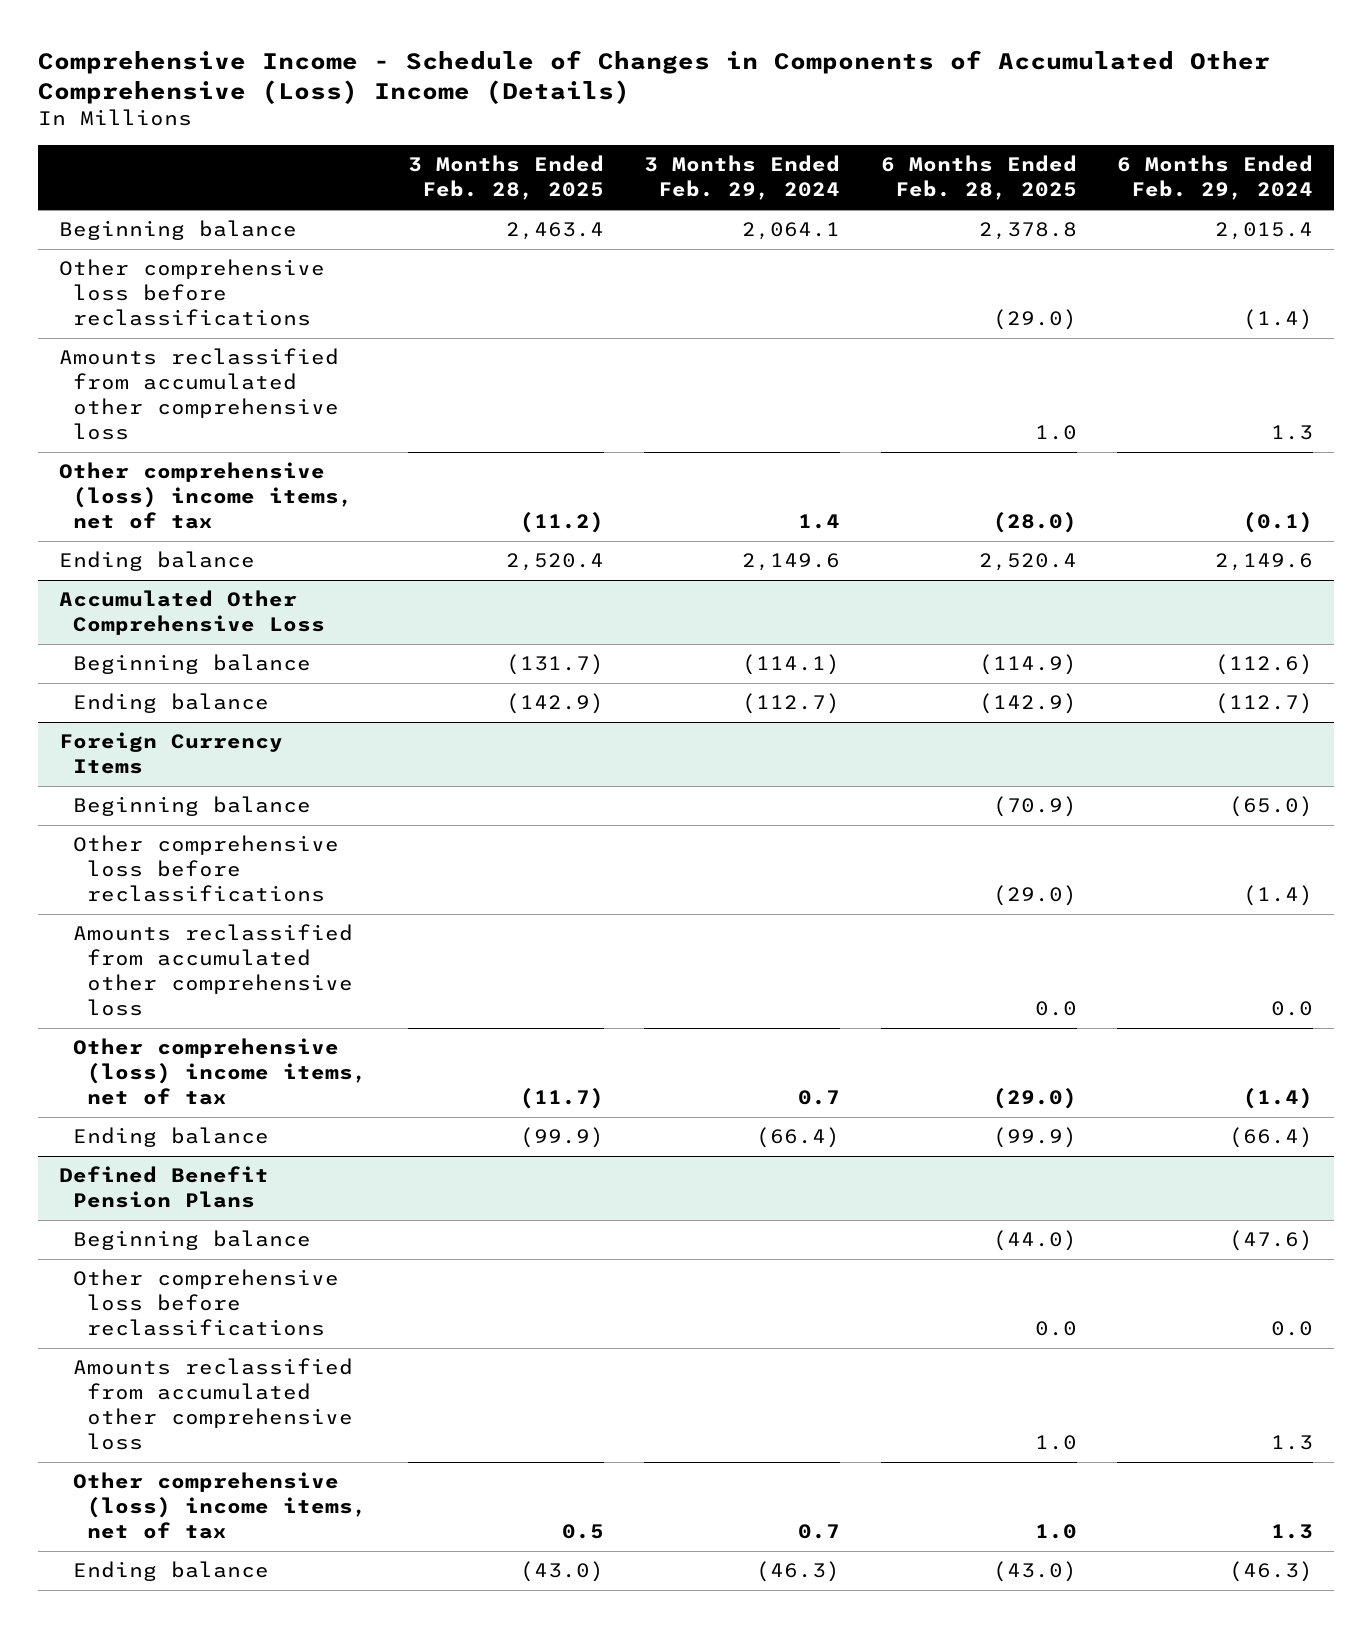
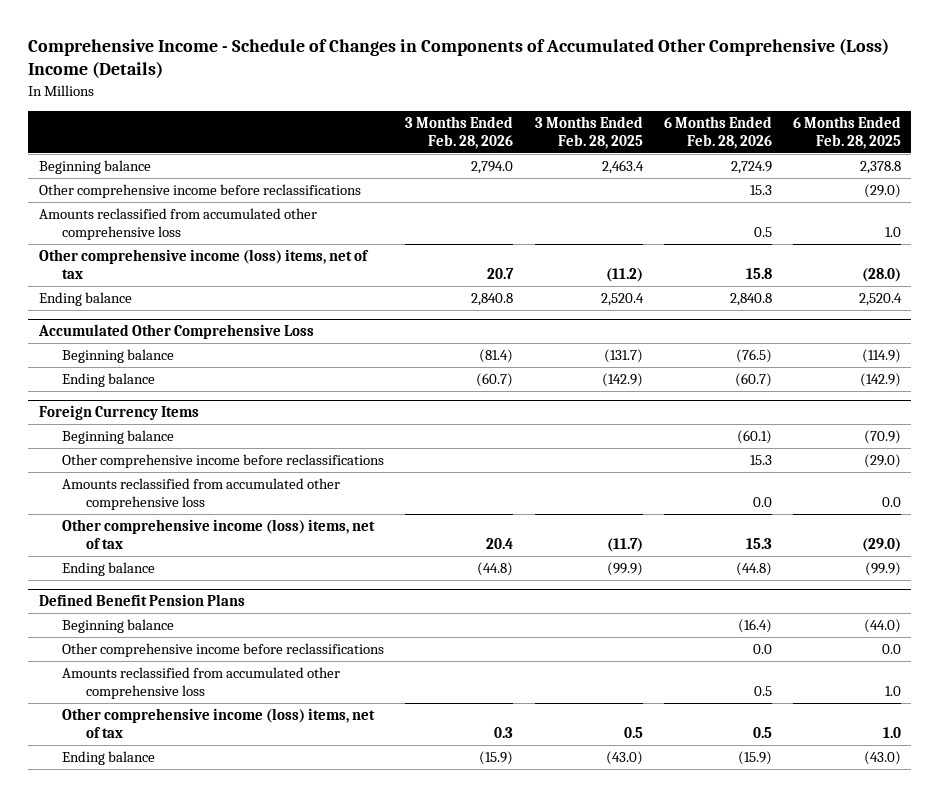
- | 3 Months Ended Feb. 28, 2025 | 3 Months Ended Feb. 29, 2024 | 6 Months Ended Feb. 28, 2025 | 6 Months Ended Feb. 29, 2024
+ | 3 Months Ended Feb. 28, 2026 | 3 Months Ended Feb. 28, 2025 | 6 Months Ended Feb. 28, 2026 | 6 Months Ended Feb. 28, 2025
- Other comprehensive loss before reclassifications | | | (29.0) | (1.4)
+ Other comprehensive income before reclassifications | | | 15.3 | (29.0)
- Other comprehensive (loss) income items, net of tax | (11.2) | 1.4 | (28.0) | (0.1)
+ Other comprehensive income (loss) items, net of tax | 20.7 | (11.2) | 15.8 | (28.0)
@ Foreign Currency Items
- Other comprehensive loss before reclassifications | | | (29.0) | (1.4)
+ Other comprehensive income before reclassifications | | | 15.3 | (29.0)
- Other comprehensive (loss) income items, net of tax | (11.7) | 0.7 | (29.0) | (1.4)
+ Other comprehensive income (loss) items, net of tax | 20.4 | (11.7) | 15.3 | (29.0)
@ Defined Benefit Pension Plans
- Other comprehensive loss before reclassifications | | | 0.0 | 0.0
+ Other comprehensive income before reclassifications | | | 0.0 | 0.0
- Other comprehensive (loss) income items, net of tax | 0.5 | 0.7 | 1.0 | 1.3
+ Other comprehensive income (loss) items, net of tax | 0.3 | 0.5 | 0.5 | 1.0

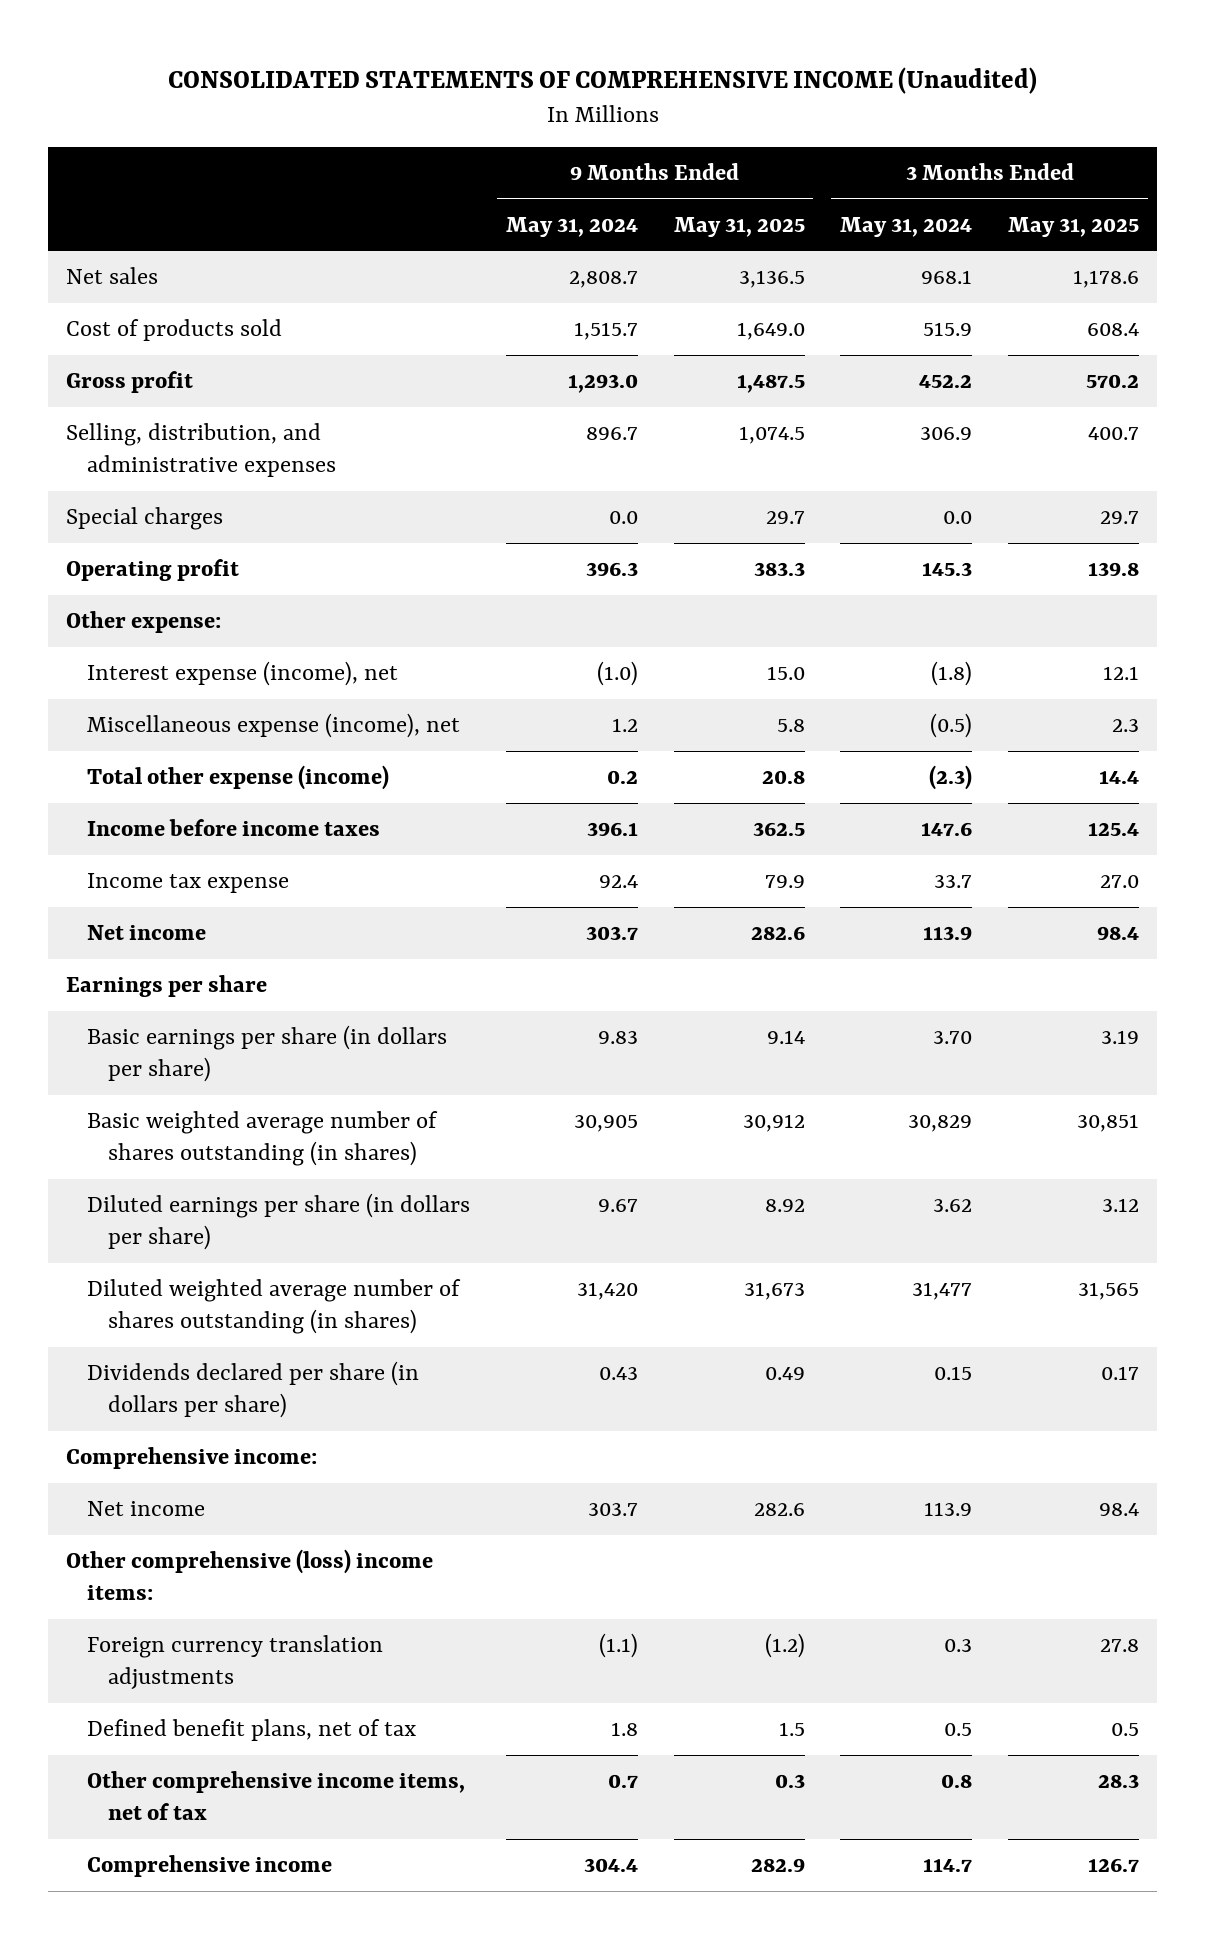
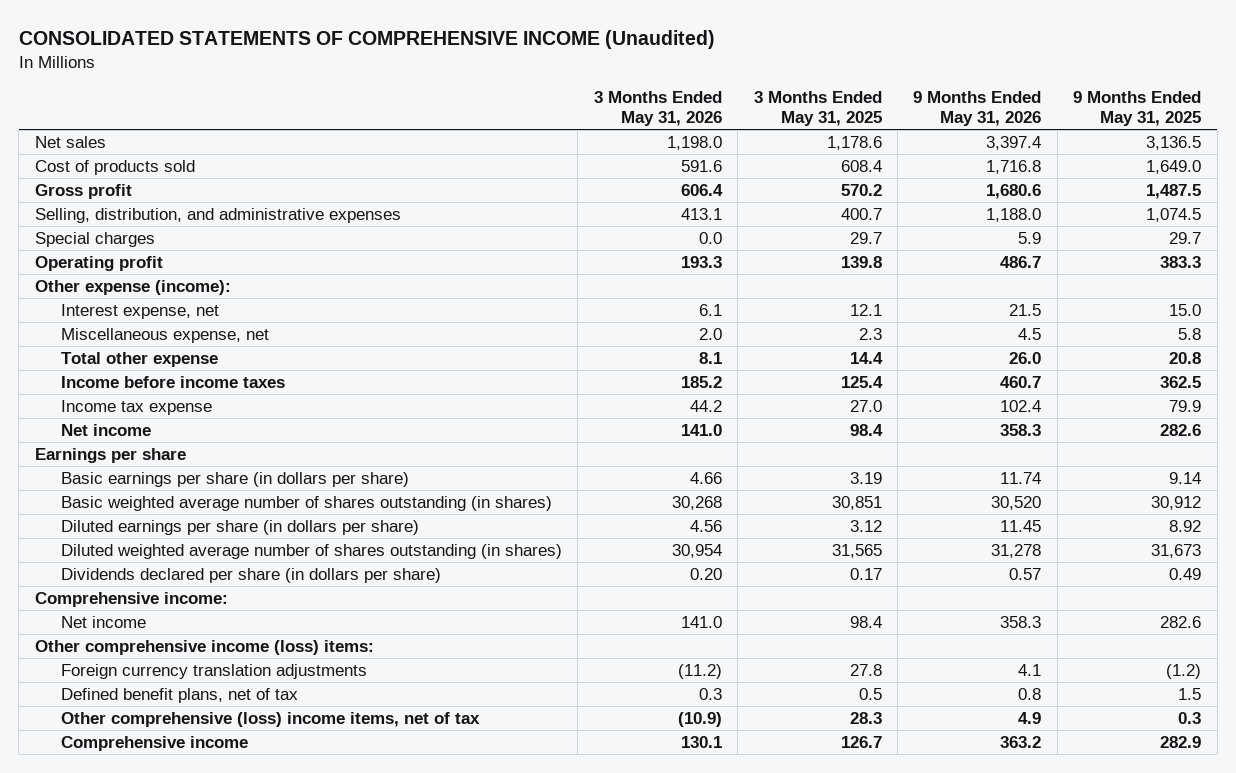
- | 9 Months Ended May 31, 2024 | 9 Months Ended May 31, 2025 | 3 Months Ended May 31, 2024 | 3 Months Ended May 31, 2025
+ | 3 Months Ended May 31, 2026 | 3 Months Ended May 31, 2025 | 9 Months Ended May 31, 2026 | 9 Months Ended May 31, 2025
- Other expense:
- Interest expense (income), net | (1.0) | 15.0 | (1.8) | 12.1
- Miscellaneous expense (income), net | 1.2 | 5.8 | (0.5) | 2.3
- Total other expense (income) | 0.2 | 20.8 | (2.3) | 14.4
+ Other expense (income):
+ Interest expense, net | 6.1 | 12.1 | 21.5 | 15.0
+ Miscellaneous expense, net | 2.0 | 2.3 | 4.5 | 5.8
+ Total other expense | 8.1 | 14.4 | 26.0 | 20.8
- Other comprehensive (loss) income items:
+ Other comprehensive income (loss) items:
- Other comprehensive income items, net of tax | 0.7 | 0.3 | 0.8 | 28.3
+ Other comprehensive (loss) income items, net of tax | (10.9) | 28.3 | 4.9 | 0.3

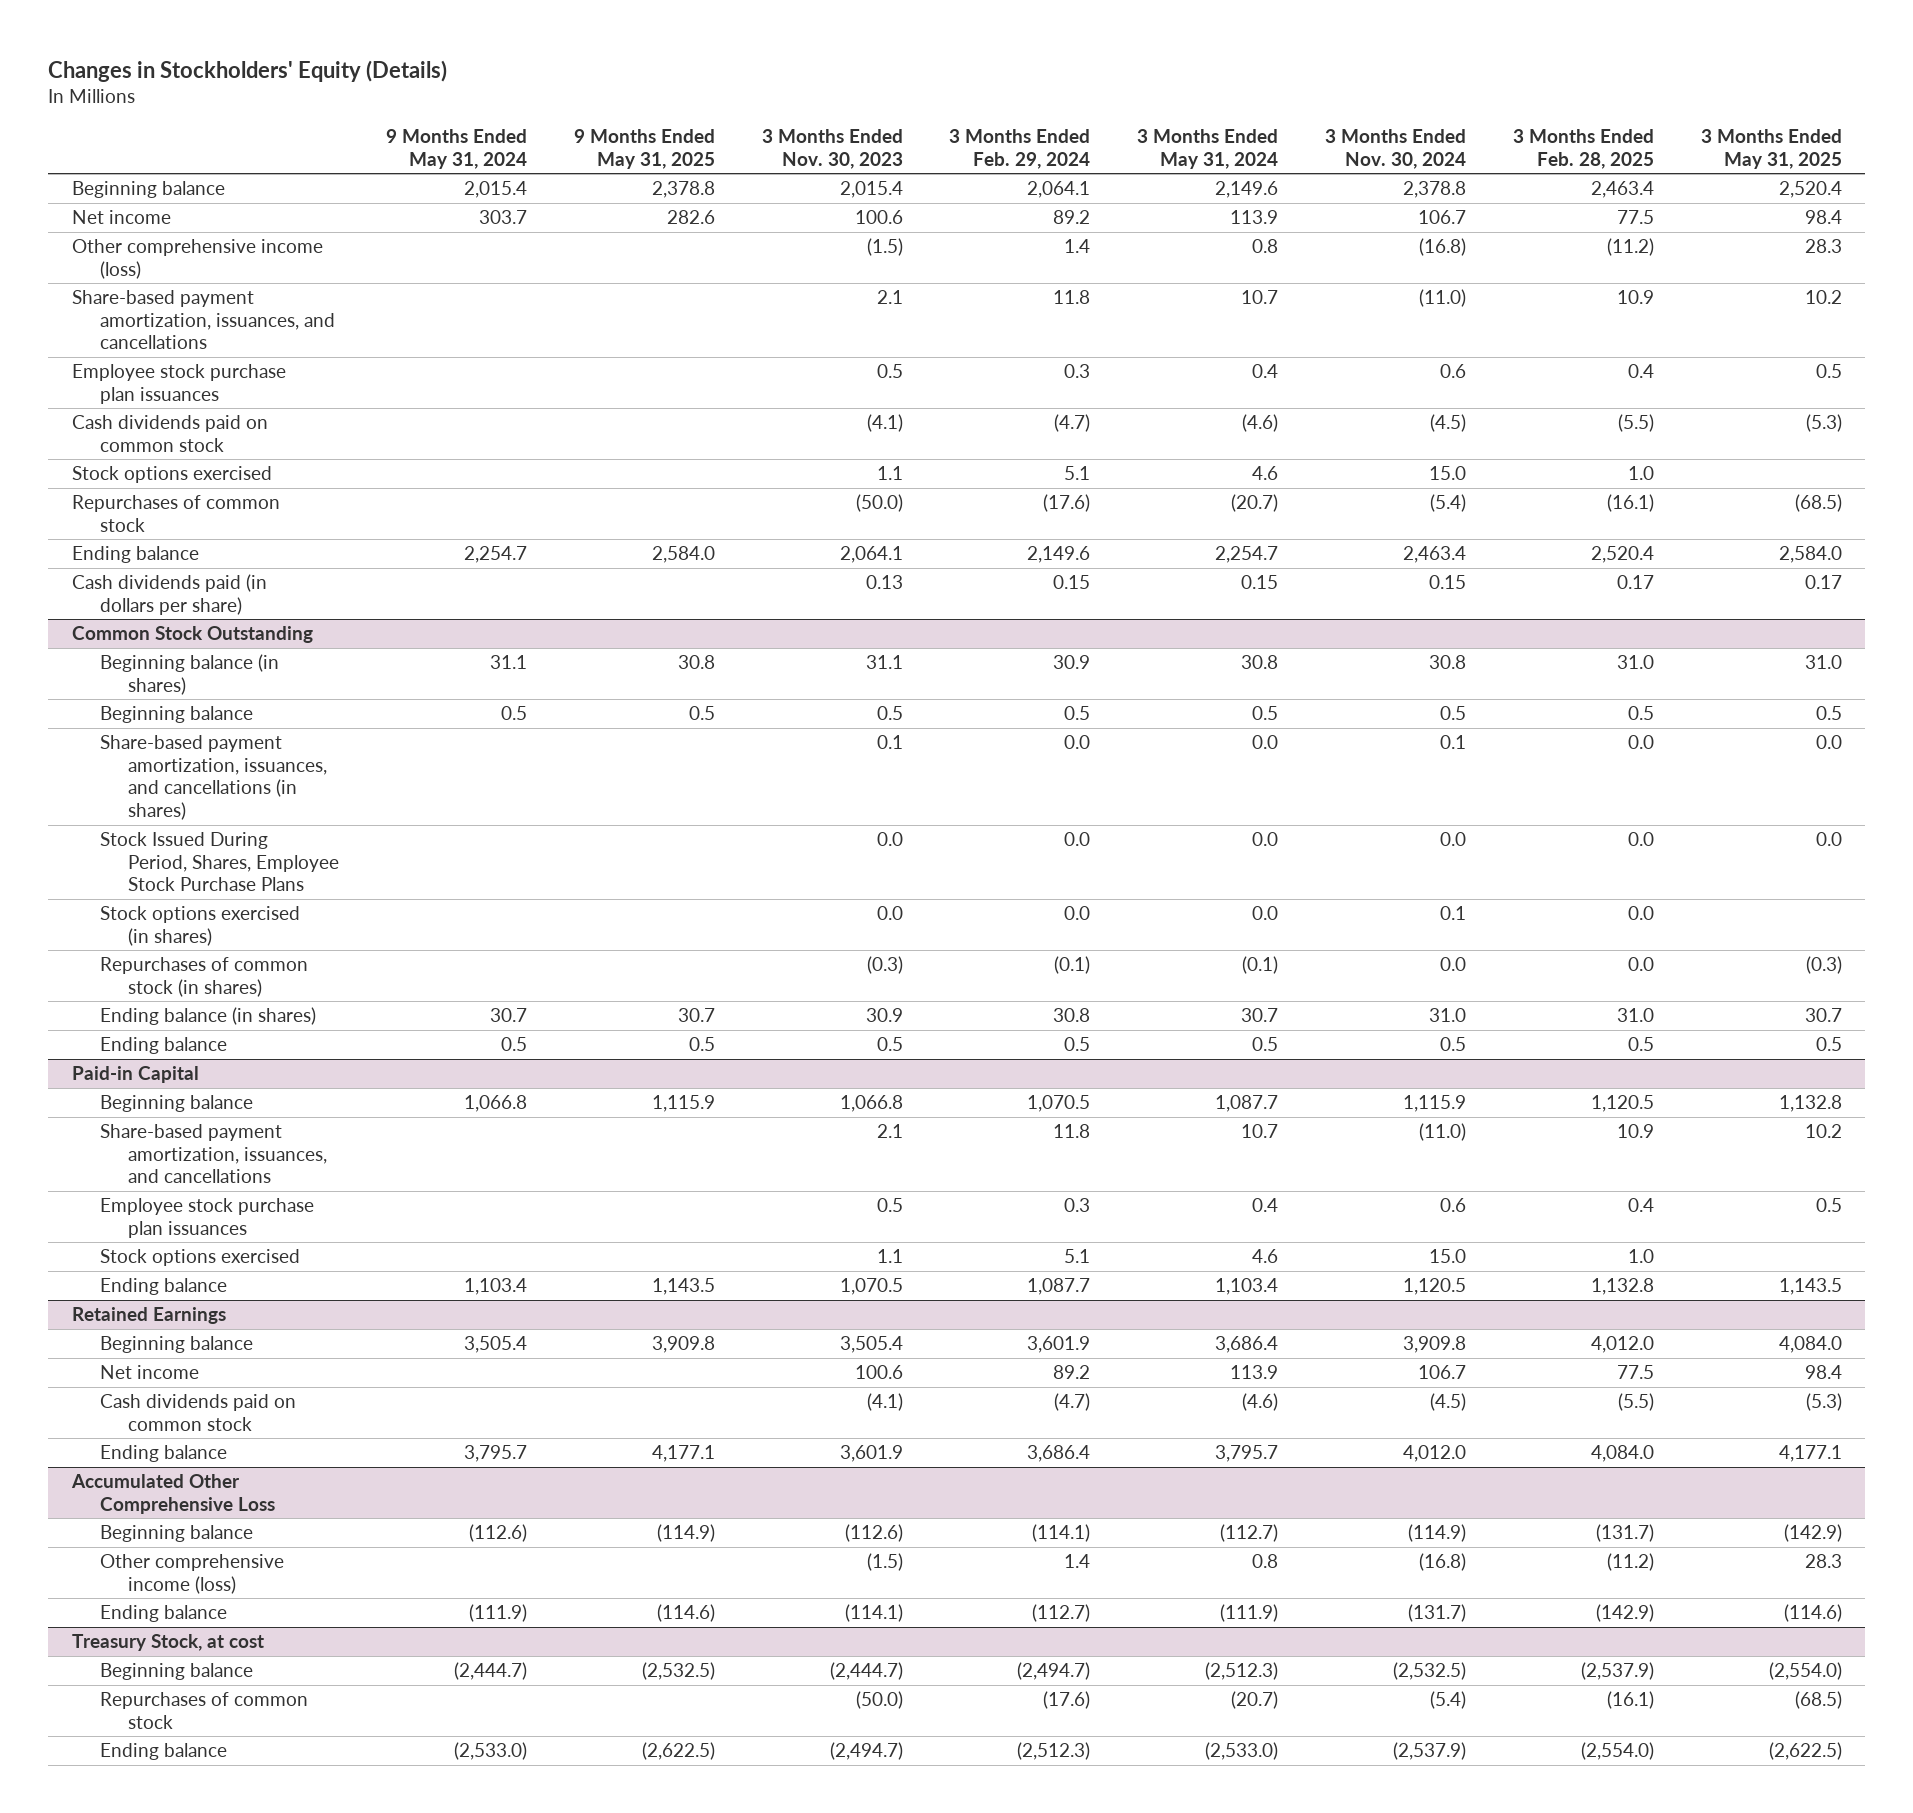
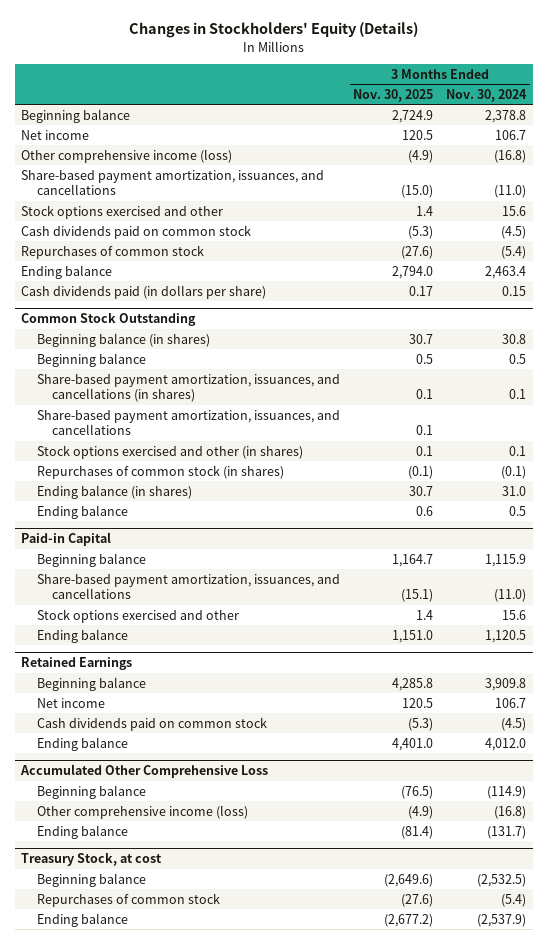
- | 9 Months Ended May 31, 2024 | 9 Months Ended May 31, 2025 | 3 Months Ended Nov. 30, 2023 | 3 Months Ended Feb. 29, 2024 | 3 Months Ended May 31, 2024 | 3 Months Ended Nov. 30, 2024 | 3 Months Ended Feb. 28, 2025 | 3 Months Ended May 31, 2025
+ | 3 Months Ended Nov. 30, 2025 | 3 Months Ended Nov. 30, 2024
- Employee stock purchase plan issuances | | | 0.5 | 0.3 | 0.4 | 0.6 | 0.4 | 0.5
+ Stock options exercised and other | 1.4 | 15.6
- Stock options exercised | | | 1.1 | 5.1 | 4.6 | 15.0 | 1.0 |
@ Common Stock Outstanding
- Stock Issued During Period, Shares, Employee Stock Purchase Plans | | | 0.0 | 0.0 | 0.0 | 0.0 | 0.0 | 0.0
- Stock options exercised (in shares) | | | 0.0 | 0.0 | 0.0 | 0.1 | 0.0 |
- Repurchases of common stock (in shares) | | | (0.3) | (0.1) | (0.1) | 0.0 | 0.0 | (0.3)
+ Share-based payment amortization, issuances, and cancellations | 0.1 |
+ Stock options exercised and other (in shares) | 0.1 | 0.1
+ Repurchases of common stock (in shares) | (0.1) | (0.1)
@ Paid-in Capital
- Employee stock purchase plan issuances | | | 0.5 | 0.3 | 0.4 | 0.6 | 0.4 | 0.5
- Stock options exercised | | | 1.1 | 5.1 | 4.6 | 15.0 | 1.0 |
+ Stock options exercised and other | 1.4 | 15.6

